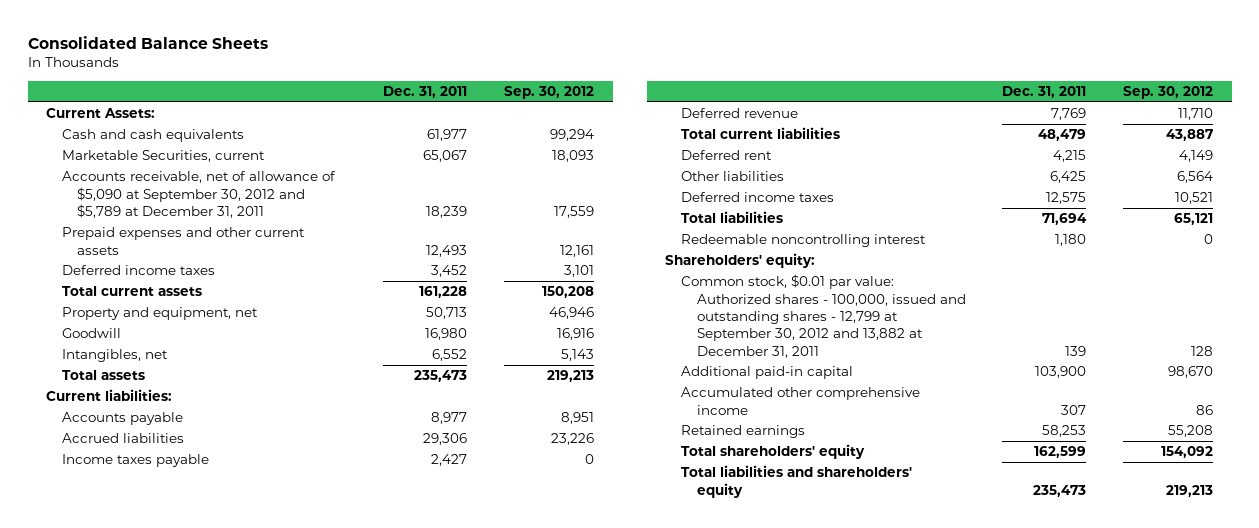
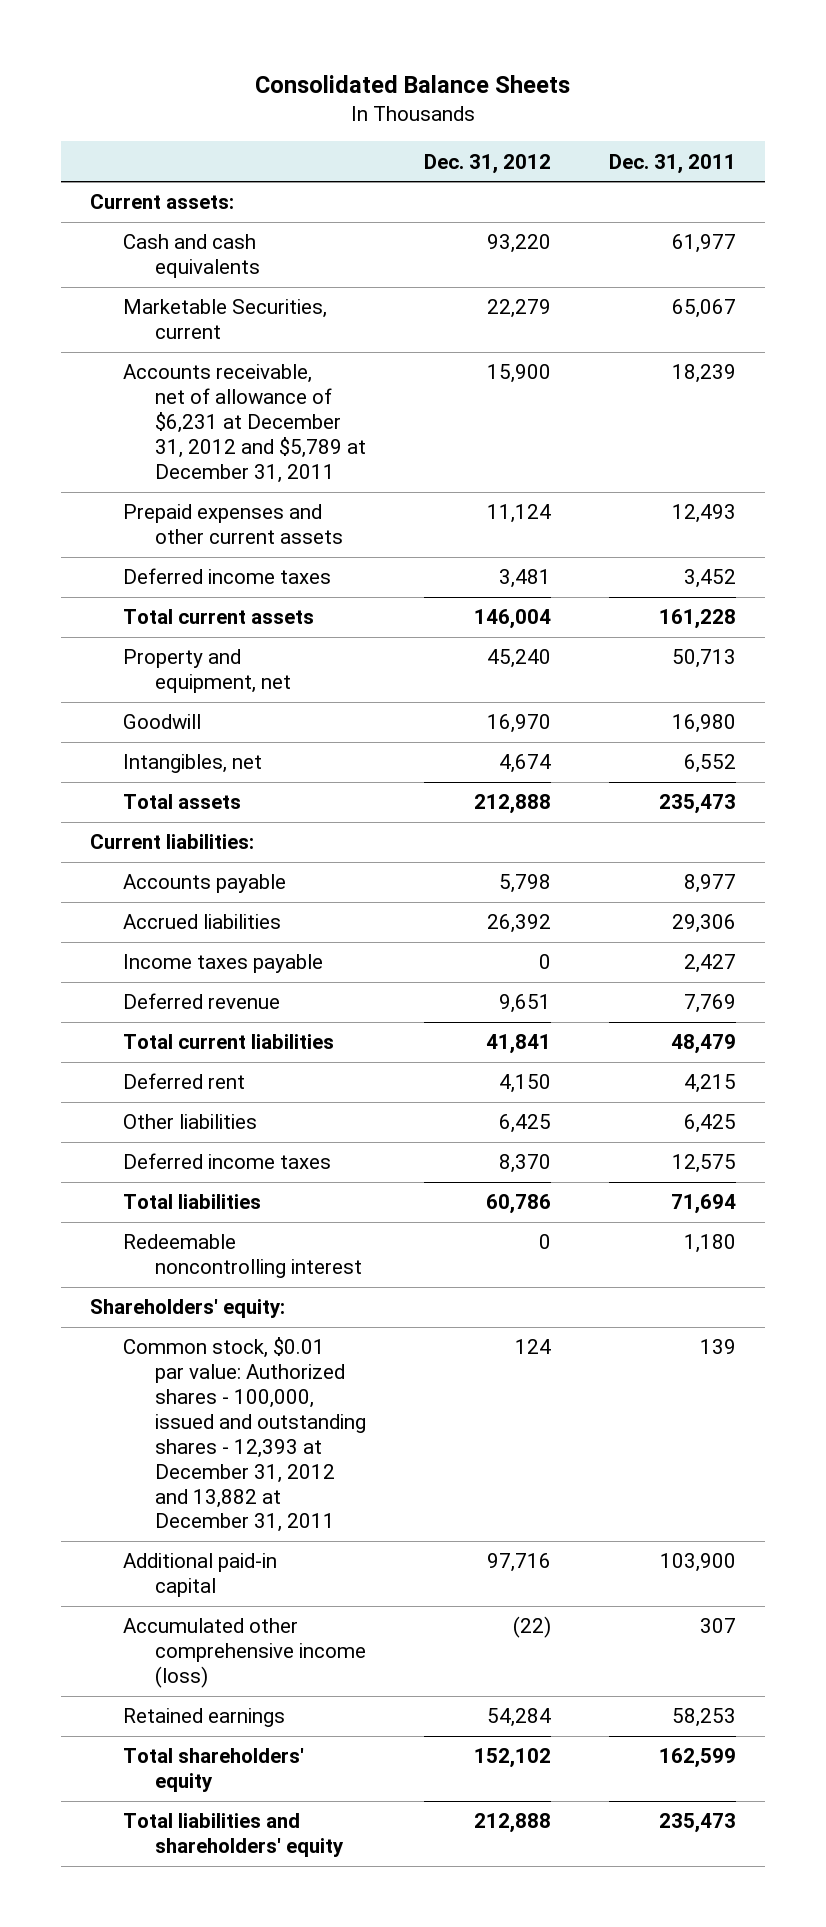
- | Dec. 31, 2011 | Sep. 30, 2012
+ | Dec. 31, 2012 | Dec. 31, 2011
- Current Assets:
+ Current assets:
- Accounts receivable, net of allowance of $5,090 at September 30, 2012 and $5,789 at December 31, 2011 | 18,239 | 17,559
+ Accounts receivable, net of allowance of $6,231 at December 31, 2012 and $5,789 at December 31, 2011 | 15,900 | 18,239
- Common stock, $0.01 par value: Authorized shares - 100,000, issued and outstanding shares - 12,799 at September 30, 2012 and 13,882 at December 31, 2011 | 139 | 128
+ Common stock, $0.01 par value: Authorized shares - 100,000, issued and outstanding shares - 12,393 at December 31, 2012 and 13,882 at December 31, 2011 | 124 | 139
- Accumulated other comprehensive income | 307 | 86
+ Accumulated other comprehensive income (loss) | (22) | 307

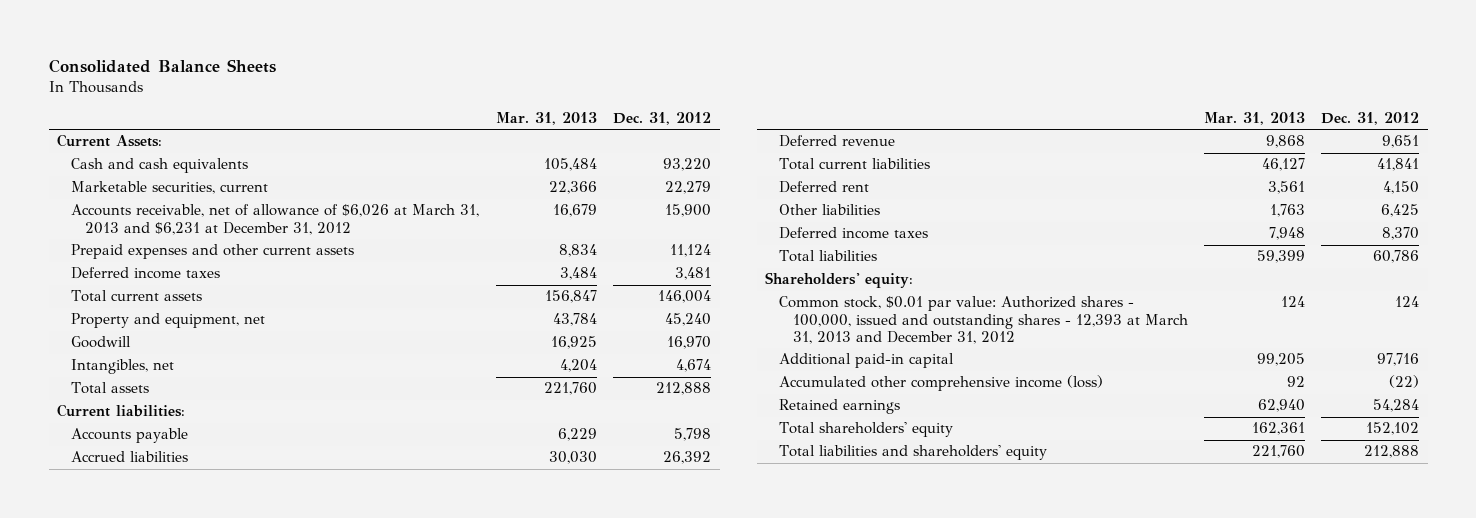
- | Dec. 31, 2012 | Dec. 31, 2011
+ | Mar. 31, 2013 | Dec. 31, 2012
- Current assets:
+ Current Assets:
- Marketable Securities, current | 22,279 | 65,067
- Accounts receivable, net of allowance of $6,231 at December 31, 2012 and $5,789 at December 31, 2011 | 15,900 | 18,239
+ Marketable securities, current | 22,366 | 22,279
+ Accounts receivable, net of allowance of $6,026 at March 31, 2013 and $6,231 at December 31, 2012 | 16,679 | 15,900
- Income taxes payable | 0 | 2,427
- Redeemable noncontrolling interest | 0 | 1,180
- Common stock, $0.01 par value: Authorized shares - 100,000, issued and outstanding shares - 12,393 at December 31, 2012 and 13,882 at December 31, 2011 | 124 | 139
+ Common stock, $0.01 par value: Authorized shares - 100,000, issued and outstanding shares - 12,393 at March 31, 2013 and December 31, 2012 | 124 | 124

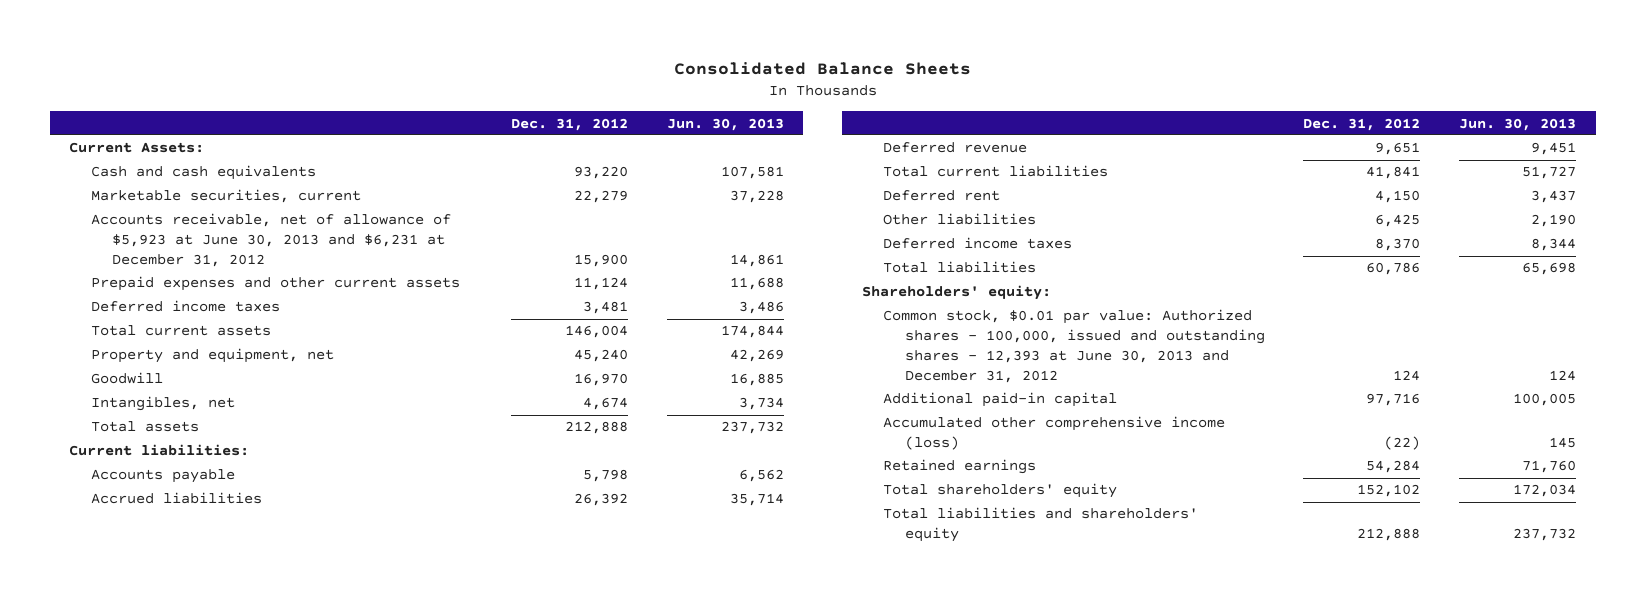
- | Mar. 31, 2013 | Dec. 31, 2012
+ | Dec. 31, 2012 | Jun. 30, 2013
- Accounts receivable, net of allowance of $6,026 at March 31, 2013 and $6,231 at December 31, 2012 | 16,679 | 15,900
+ Accounts receivable, net of allowance of $5,923 at June 30, 2013 and $6,231 at December 31, 2012 | 15,900 | 14,861
- Common stock, $0.01 par value: Authorized shares - 100,000, issued and outstanding shares - 12,393 at March 31, 2013 and December 31, 2012 | 124 | 124
+ Common stock, $0.01 par value: Authorized shares - 100,000, issued and outstanding shares - 12,393 at June 30, 2013 and December 31, 2012 | 124 | 124

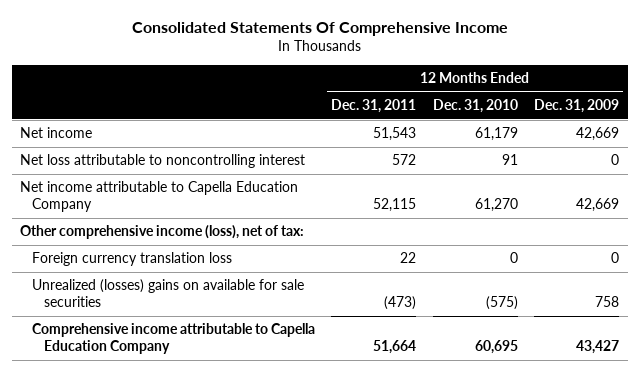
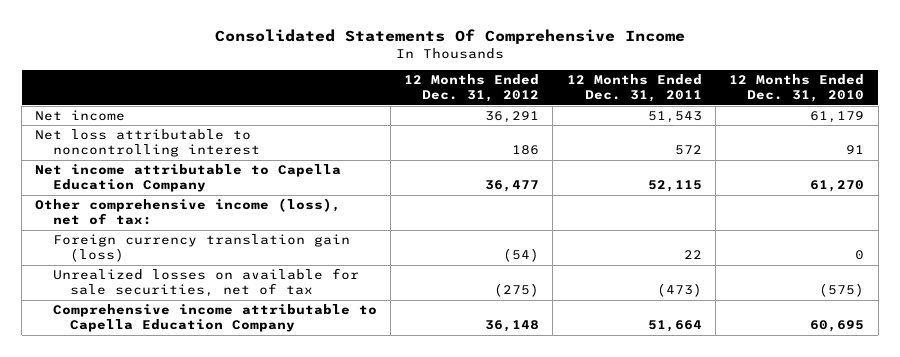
- | 12 Months Ended Dec. 31, 2011 | 12 Months Ended Dec. 31, 2010 | 12 Months Ended Dec. 31, 2009
+ | 12 Months Ended Dec. 31, 2012 | 12 Months Ended Dec. 31, 2011 | 12 Months Ended Dec. 31, 2010
- Foreign currency translation loss | 22 | 0 | 0
- Unrealized (losses) gains on available for sale securities | (473) | (575) | 758
+ Foreign currency translation gain (loss) | (54) | 22 | 0
+ Unrealized losses on available for sale securities, net of tax | (275) | (473) | (575)

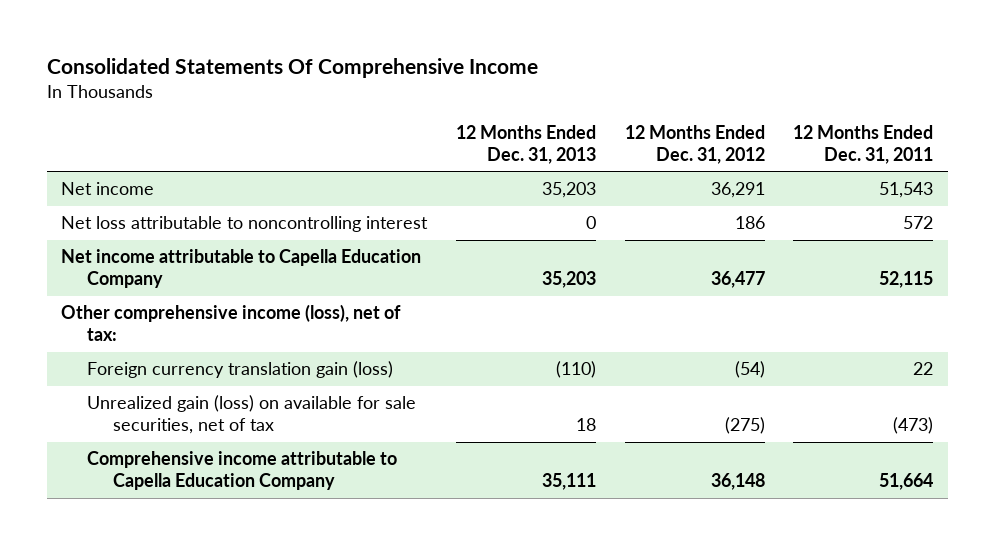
- | 12 Months Ended Dec. 31, 2012 | 12 Months Ended Dec. 31, 2011 | 12 Months Ended Dec. 31, 2010
+ | 12 Months Ended Dec. 31, 2013 | 12 Months Ended Dec. 31, 2012 | 12 Months Ended Dec. 31, 2011
- Unrealized losses on available for sale securities, net of tax | (275) | (473) | (575)
+ Unrealized gain (loss) on available for sale securities, net of tax | 18 | (275) | (473)

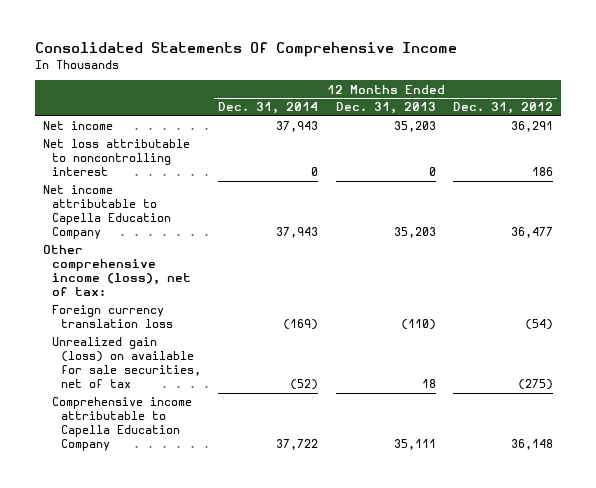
- | 12 Months Ended Dec. 31, 2013 | 12 Months Ended Dec. 31, 2012 | 12 Months Ended Dec. 31, 2011
+ | 12 Months Ended Dec. 31, 2014 | 12 Months Ended Dec. 31, 2013 | 12 Months Ended Dec. 31, 2012
- Foreign currency translation gain (loss) | (110) | (54) | 22
+ Foreign currency translation loss | (169) | (110) | (54)

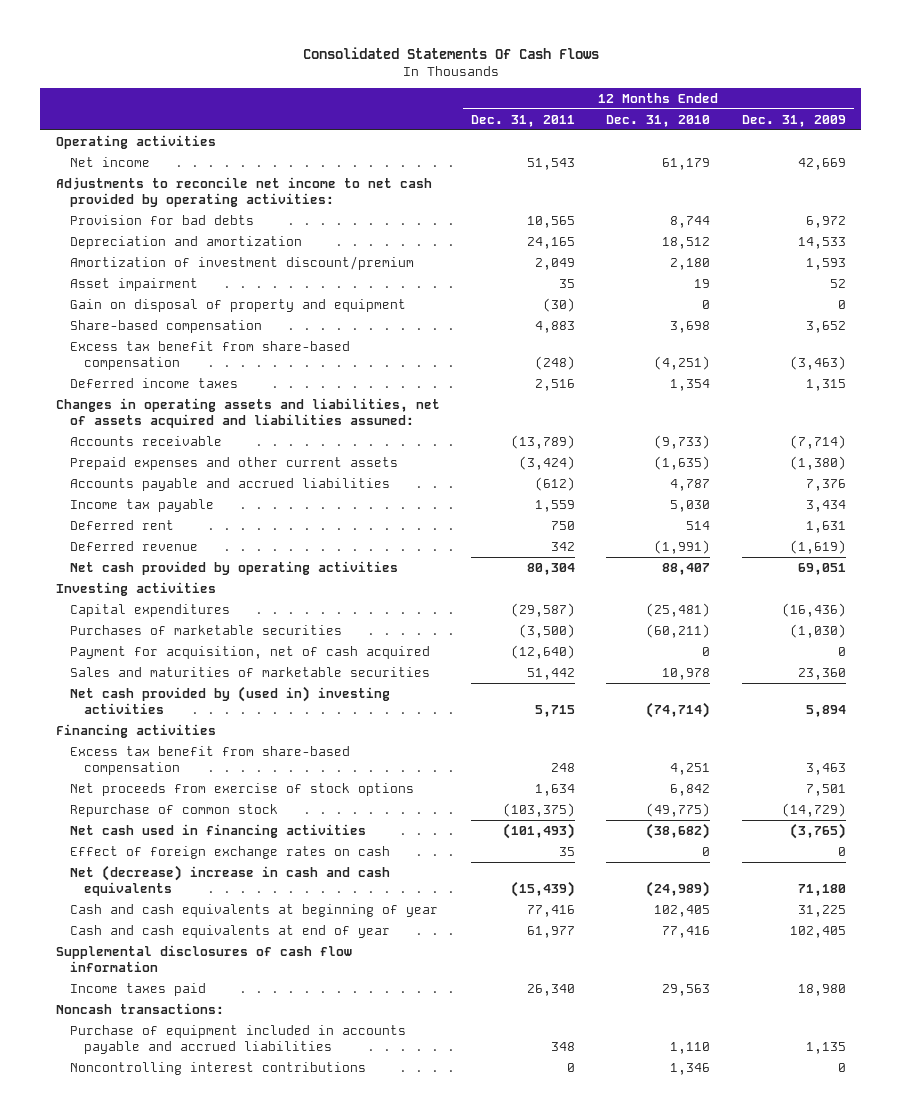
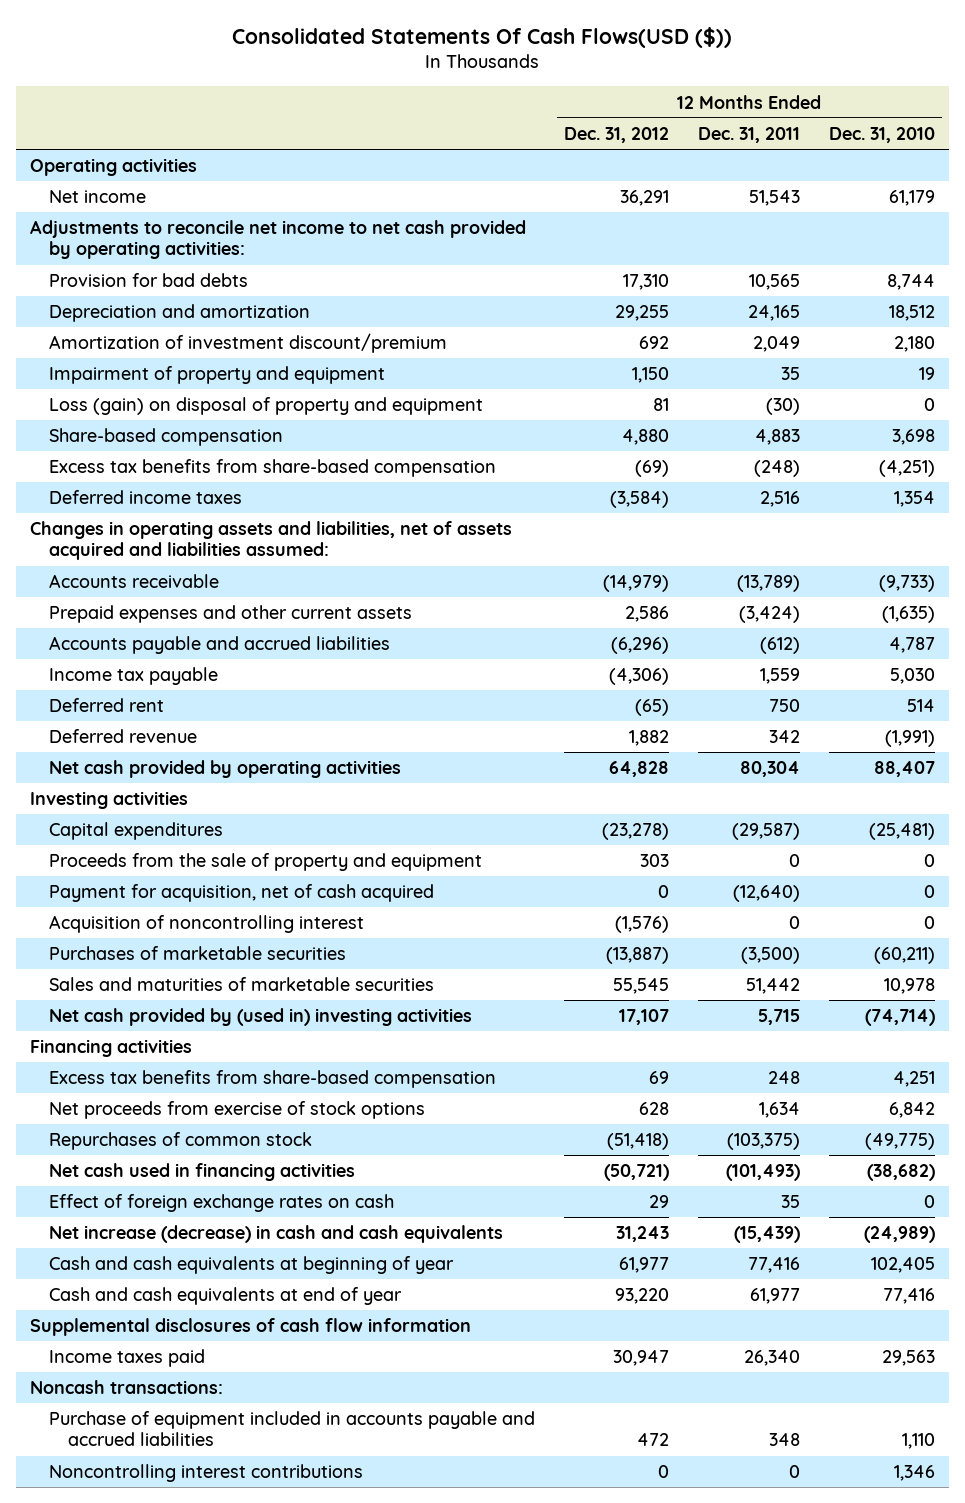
- Consolidated Statements Of Cash Flows
+ Consolidated Statements Of Cash Flows(USD ($))
- | 12 Months Ended Dec. 31, 2011 | 12 Months Ended Dec. 31, 2010 | 12 Months Ended Dec. 31, 2009
+ | 12 Months Ended Dec. 31, 2012 | 12 Months Ended Dec. 31, 2011 | 12 Months Ended Dec. 31, 2010
- Asset impairment | 35 | 19 | 52
- Gain on disposal of property and equipment | (30) | 0 | 0
+ Impairment of property and equipment | 1,150 | 35 | 19
+ Loss (gain) on disposal of property and equipment | 81 | (30) | 0
- Excess tax benefit from share-based compensation | (248) | (4,251) | (3,463)
+ Excess tax benefits from share-based compensation | (69) | (248) | (4,251)
+ Proceeds from the sale of property and equipment | 303 | 0 | 0
+ Acquisition of noncontrolling interest | (1,576) | 0 | 0
moved down: Purchases of marketable securities | (13,887) | (3,500) | (60,211)
- Excess tax benefit from share-based compensation | 248 | 4,251 | 3,463
+ Excess tax benefits from share-based compensation | 69 | 248 | 4,251
- Repurchase of common stock | (103,375) | (49,775) | (14,729)
+ Repurchases of common stock | (51,418) | (103,375) | (49,775)
- Net (decrease) increase in cash and cash equivalents | (15,439) | (24,989) | 71,180
+ Net increase (decrease) in cash and cash equivalents | 31,243 | (15,439) | (24,989)

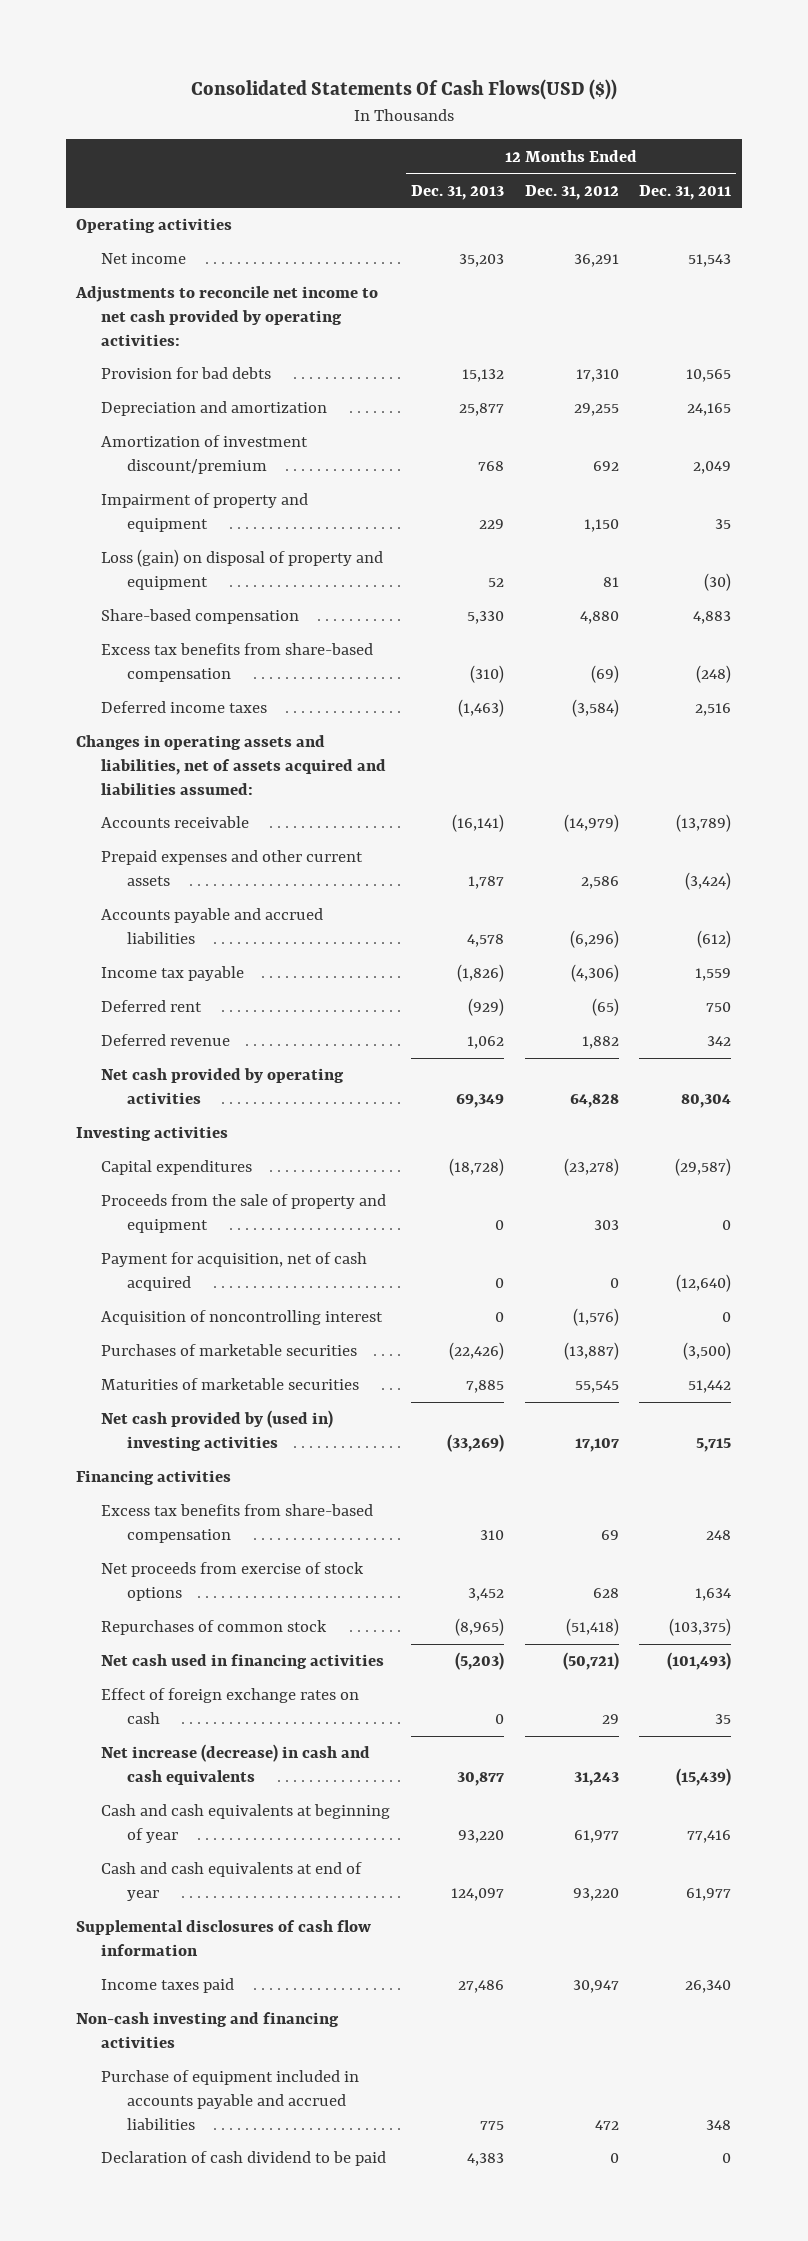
- | 12 Months Ended Dec. 31, 2012 | 12 Months Ended Dec. 31, 2011 | 12 Months Ended Dec. 31, 2010
+ | 12 Months Ended Dec. 31, 2013 | 12 Months Ended Dec. 31, 2012 | 12 Months Ended Dec. 31, 2011
- Sales and maturities of marketable securities | 55,545 | 51,442 | 10,978
+ Maturities of marketable securities | 7,885 | 55,545 | 51,442
- Noncash transactions:
+ Non-cash investing and financing activities
- Noncontrolling interest contributions | 0 | 0 | 1,346
+ Declaration of cash dividend to be paid | 4,383 | 0 | 0

